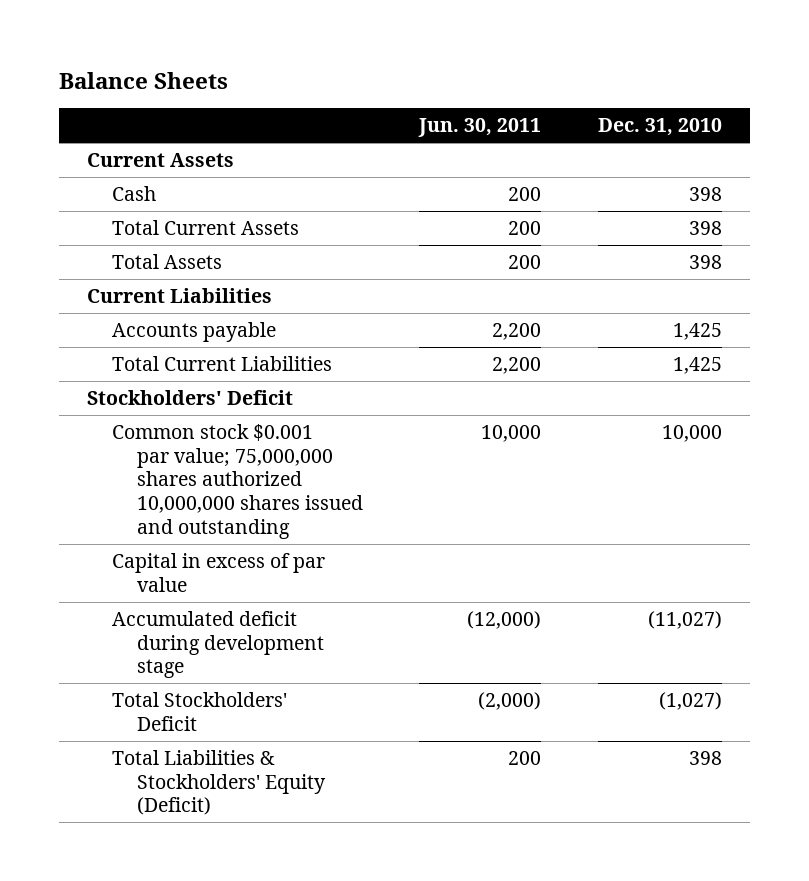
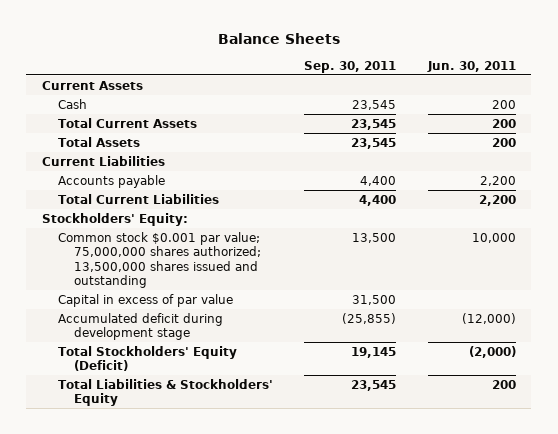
- | Jun. 30, 2011 | Dec. 31, 2010
+ | Sep. 30, 2011 | Jun. 30, 2011
- Stockholders' Deficit
- Common stock $0.001 par value; 75,000,000 shares authorized 10,000,000 shares issued and outstanding | 10,000 | 10,000
+ Stockholders' Equity:
+ Common stock $0.001 par value; 75,000,000 shares authorized; 13,500,000 shares issued and outstanding | 13,500 | 10,000
- Total Stockholders' Deficit | (2,000) | (1,027)
- Total Liabilities & Stockholders' Equity (Deficit) | 200 | 398
+ Total Stockholders' Equity (Deficit) | 19,145 | (2,000)
+ Total Liabilities & Stockholders' Equity | 23,545 | 200

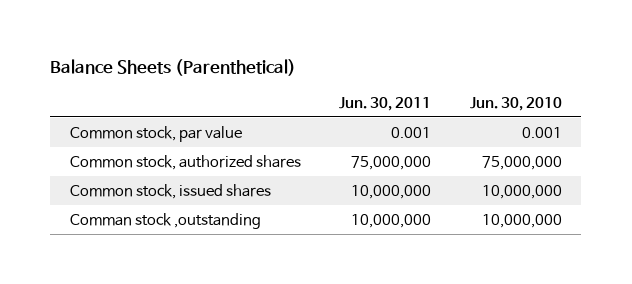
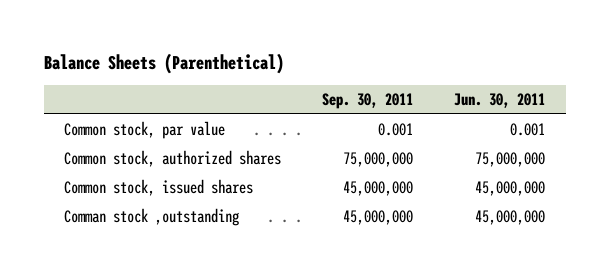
- | Jun. 30, 2011 | Jun. 30, 2010
+ | Sep. 30, 2011 | Jun. 30, 2011
- Common stock, issued shares | 10,000,000 | 10,000,000
- Comman stock ,outstanding | 10,000,000 | 10,000,000
+ Common stock, issued shares | 45,000,000 | 45,000,000
+ Comman stock ,outstanding | 45,000,000 | 45,000,000

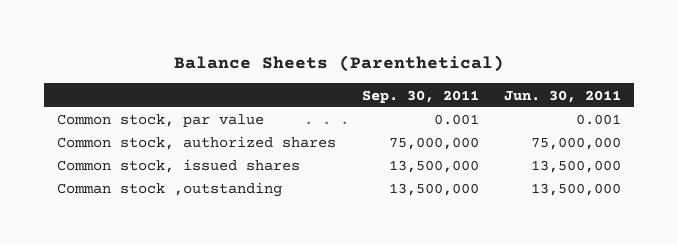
- Common stock, issued shares | 45,000,000 | 45,000,000
- Comman stock ,outstanding | 45,000,000 | 45,000,000
+ Common stock, issued shares | 13,500,000 | 13,500,000
+ Comman stock ,outstanding | 13,500,000 | 13,500,000

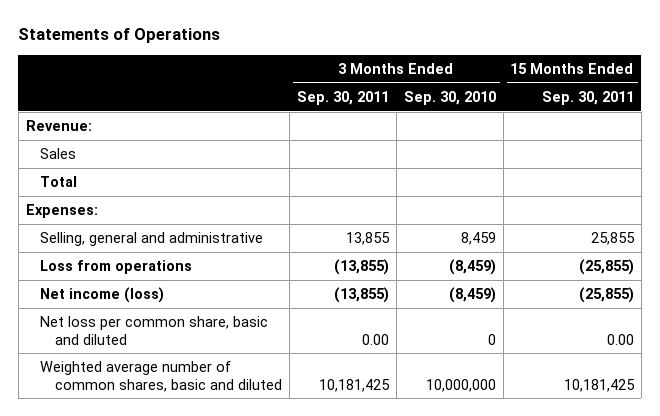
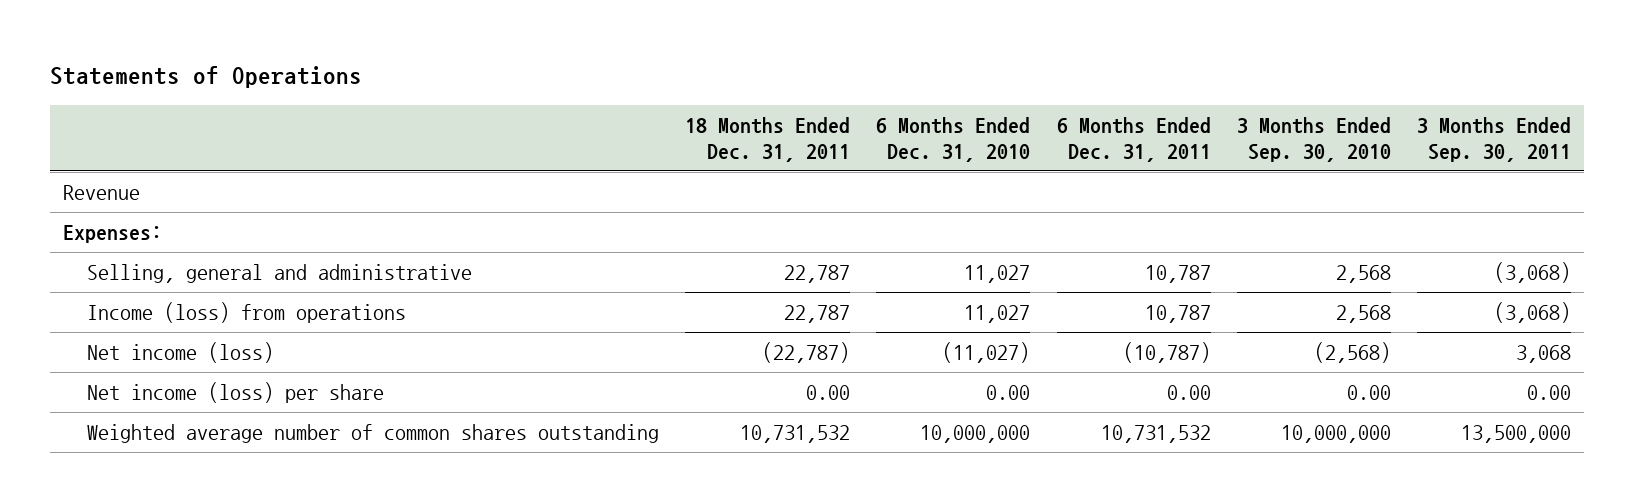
- | 3 Months Ended Sep. 30, 2011 | 3 Months Ended Sep. 30, 2010 | 15 Months Ended Sep. 30, 2011
+ | 18 Months Ended Dec. 31, 2011 | 6 Months Ended Dec. 31, 2010 | 6 Months Ended Dec. 31, 2011 | 3 Months Ended Sep. 30, 2010 | 3 Months Ended Sep. 30, 2011
- Revenue:
- Sales
- Total
+ Revenue
- Selling, general and administrative | 13,855 | 8,459 | 25,855
- Loss from operations | (13,855) | (8,459) | (25,855)
- Net income (loss) | (13,855) | (8,459) | (25,855)
- Net loss per common share, basic and diluted | 0.00 | 0 | 0.00
- Weighted average number of common shares, basic and diluted | 10,181,425 | 10,000,000 | 10,181,425
+ Selling, general and administrative | 22,787 | 11,027 | 10,787 | 2,568 | (3,068)
+ Income (loss) from operations | 22,787 | 11,027 | 10,787 | 2,568 | (3,068)
+ Net income (loss) | (22,787) | (11,027) | (10,787) | (2,568) | 3,068
+ Net income (loss) per share | 0.00 | 0.00 | 0.00 | 0.00 | 0.00
+ Weighted average number of common shares outstanding | 10,731,532 | 10,000,000 | 10,731,532 | 10,000,000 | 13,500,000

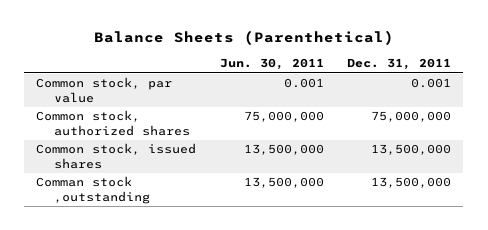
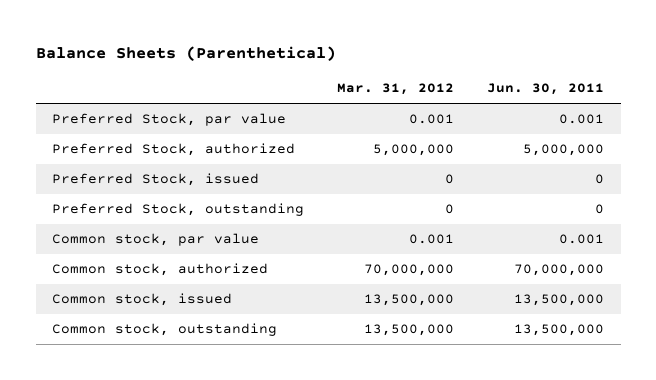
- | Jun. 30, 2011 | Dec. 31, 2011
+ | Mar. 31, 2012 | Jun. 30, 2011
+ Preferred Stock, par value | 0.001 | 0.001
+ Preferred Stock, authorized | 5,000,000 | 5,000,000
+ Preferred Stock, issued | 0 | 0
+ Preferred Stock, outstanding | 0 | 0
- Common stock, authorized shares | 75,000,000 | 75,000,000
- Common stock, issued shares | 13,500,000 | 13,500,000
- Comman stock ,outstanding | 13,500,000 | 13,500,000
+ Common stock, authorized | 70,000,000 | 70,000,000
+ Common stock, issued | 13,500,000 | 13,500,000
+ Common stock, outstanding | 13,500,000 | 13,500,000

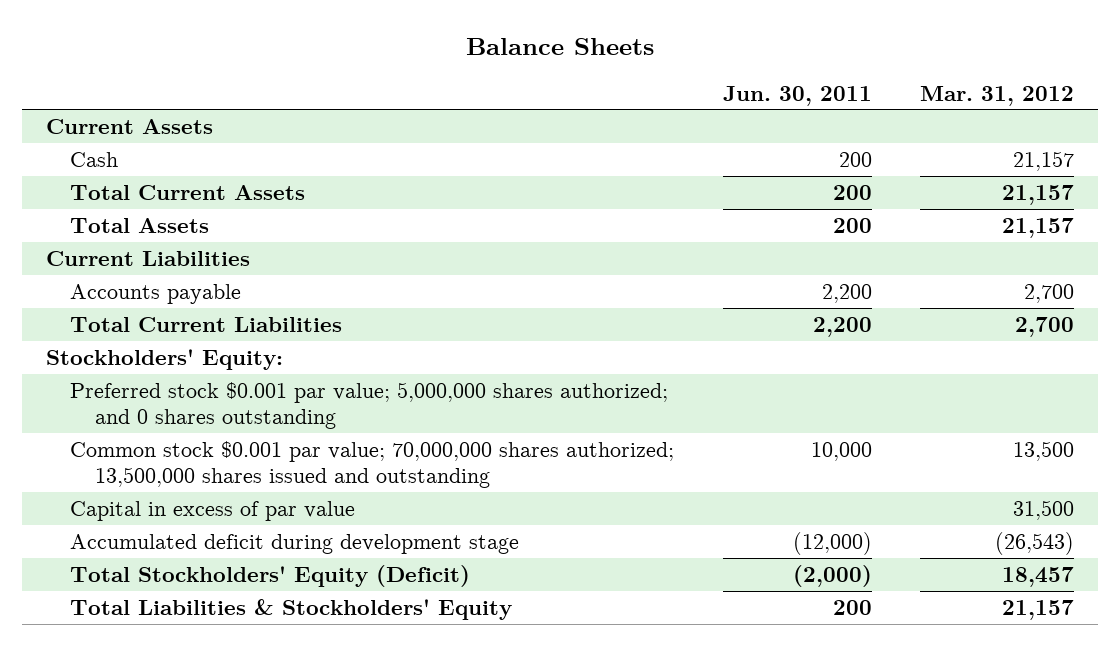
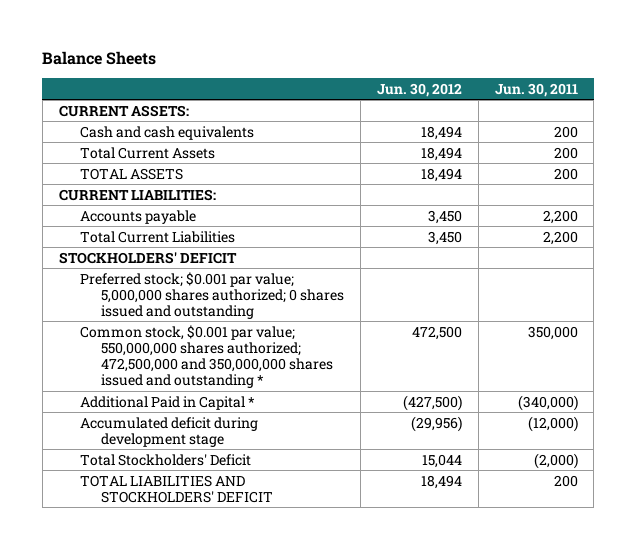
- | Jun. 30, 2011 | Mar. 31, 2012
+ | Jun. 30, 2012 | Jun. 30, 2011
- Current Assets
- Cash | 200 | 21,157
+ CURRENT ASSETS:
+ Cash and cash equivalents | 18,494 | 200
- Total Assets | 200 | 21,157
- Current Liabilities
+ TOTAL ASSETS | 18,494 | 200
+ CURRENT LIABILITIES:
- Stockholders' Equity:
- Preferred stock $0.001 par value; 5,000,000 shares authorized; and 0 shares outstanding
- Common stock $0.001 par value; 70,000,000 shares authorized; 13,500,000 shares issued and outstanding | 10,000 | 13,500
- Capital in excess of par value | | 31,500
+ STOCKHOLDERS' DEFICIT
+ Preferred stock; $0.001 par value; 5,000,000 shares authorized; 0 shares issued and outstanding
+ Common stock, $0.001 par value; 550,000,000 shares authorized; 472,500,000 and 350,000,000 shares issued and outstanding * | 472,500 | 350,000
+ Additional Paid in Capital * | (427,500) | (340,000)
- Total Stockholders' Equity (Deficit) | (2,000) | 18,457
- Total Liabilities & Stockholders' Equity | 200 | 21,157
+ Total Stockholders' Deficit | 15,044 | (2,000)
+ TOTAL LIABILITIES AND STOCKHOLDERS' DEFICIT | 18,494 | 200

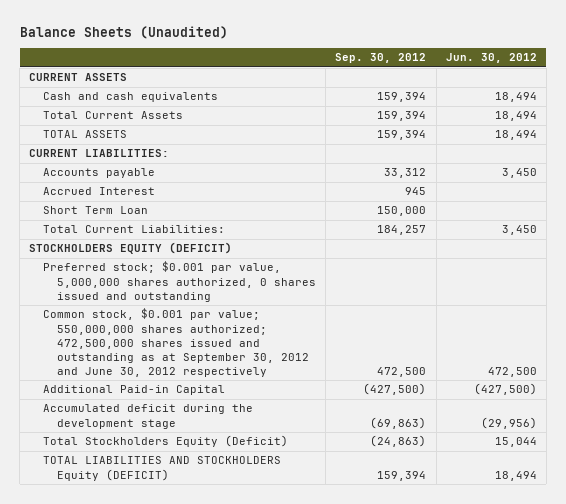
- Balance Sheets
+ Balance Sheets (Unaudited)
- | Jun. 30, 2012 | Jun. 30, 2011
+ | Sep. 30, 2012 | Jun. 30, 2012
- CURRENT ASSETS:
+ CURRENT ASSETS
- Total Current Liabilities | 3,450 | 2,200
- STOCKHOLDERS' DEFICIT
- Preferred stock; $0.001 par value; 5,000,000 shares authorized; 0 shares issued and outstanding
- Common stock, $0.001 par value; 550,000,000 shares authorized; 472,500,000 and 350,000,000 shares issued and outstanding * | 472,500 | 350,000
- Additional Paid in Capital * | (427,500) | (340,000)
- Accumulated deficit during development stage | (29,956) | (12,000)
- Total Stockholders' Deficit | 15,044 | (2,000)
- TOTAL LIABILITIES AND STOCKHOLDERS' DEFICIT | 18,494 | 200
+ Accrued Interest | 945 |
+ Short Term Loan | 150,000 |
+ Total Current Liabilities: | 184,257 | 3,450
+ STOCKHOLDERS EQUITY (DEFICIT)
+ Preferred stock; $0.001 par value, 5,000,000 shares authorized, 0 shares issued and outstanding
+ Common stock, $0.001 par value; 550,000,000 shares authorized; 472,500,000 shares issued and outstanding as at September 30, 2012 and June 30, 2012 respectively | 472,500 | 472,500
+ Additional Paid-in Capital | (427,500) | (427,500)
+ Accumulated deficit during the development stage | (69,863) | (29,956)
+ Total Stockholders Equity (Deficit) | (24,863) | 15,044
+ TOTAL LIABILITIES AND STOCKHOLDERS Equity (DEFICIT) | 159,394 | 18,494

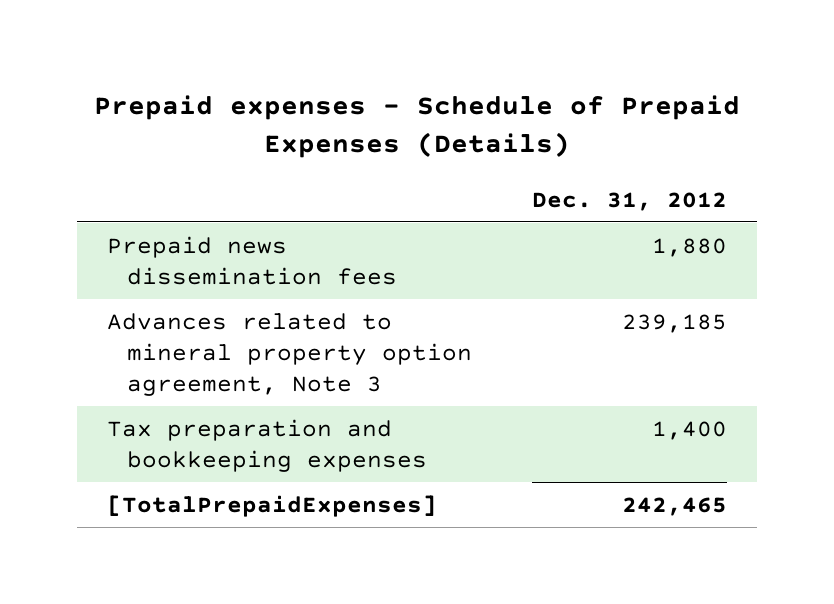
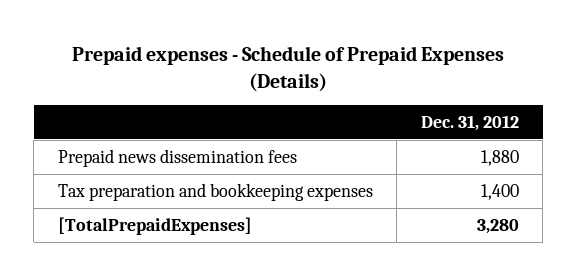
- Advances related to mineral property option agreement, Note 3 | 239,185
- [TotalPrepaidExpenses] | 242,465
+ [TotalPrepaidExpenses] | 3,280

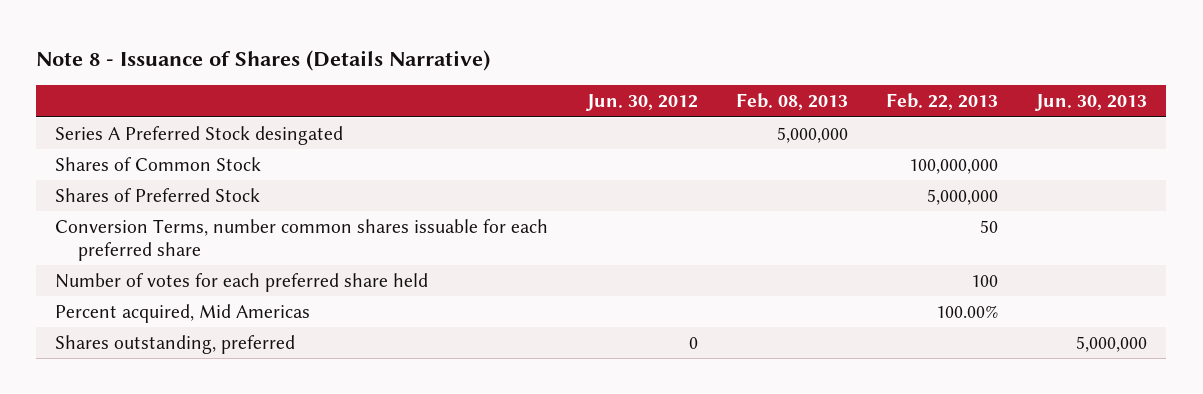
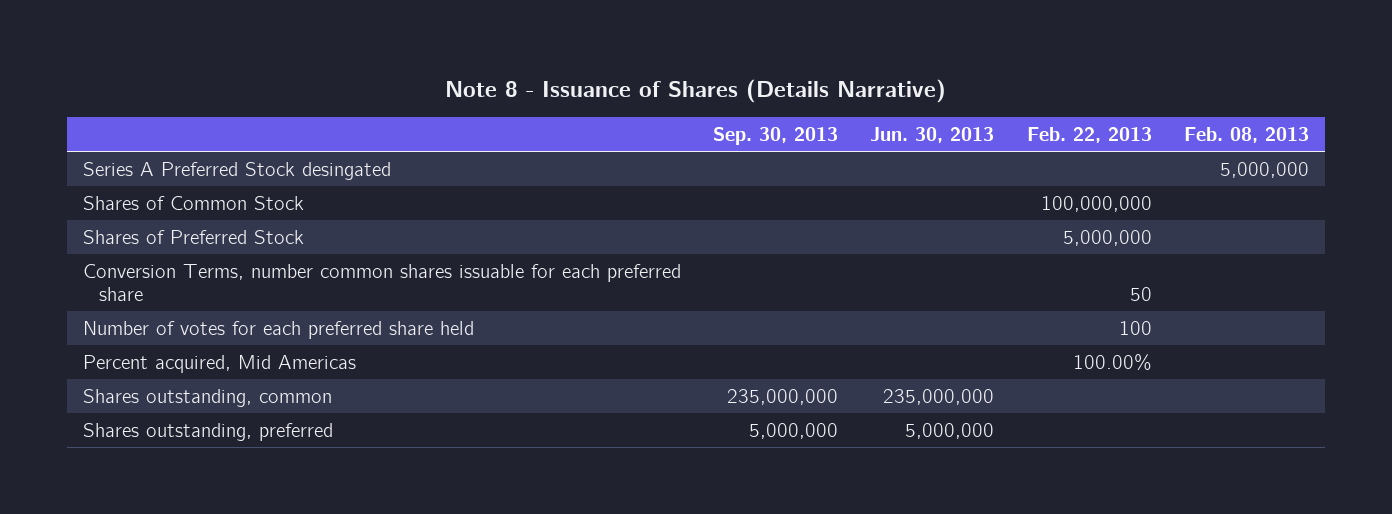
- | Jun. 30, 2012 | Feb. 08, 2013 | Feb. 22, 2013 | Jun. 30, 2013
+ | Sep. 30, 2013 | Jun. 30, 2013 | Feb. 22, 2013 | Feb. 08, 2013
+ Shares outstanding, common | 235,000,000 | 235,000,000 | |

